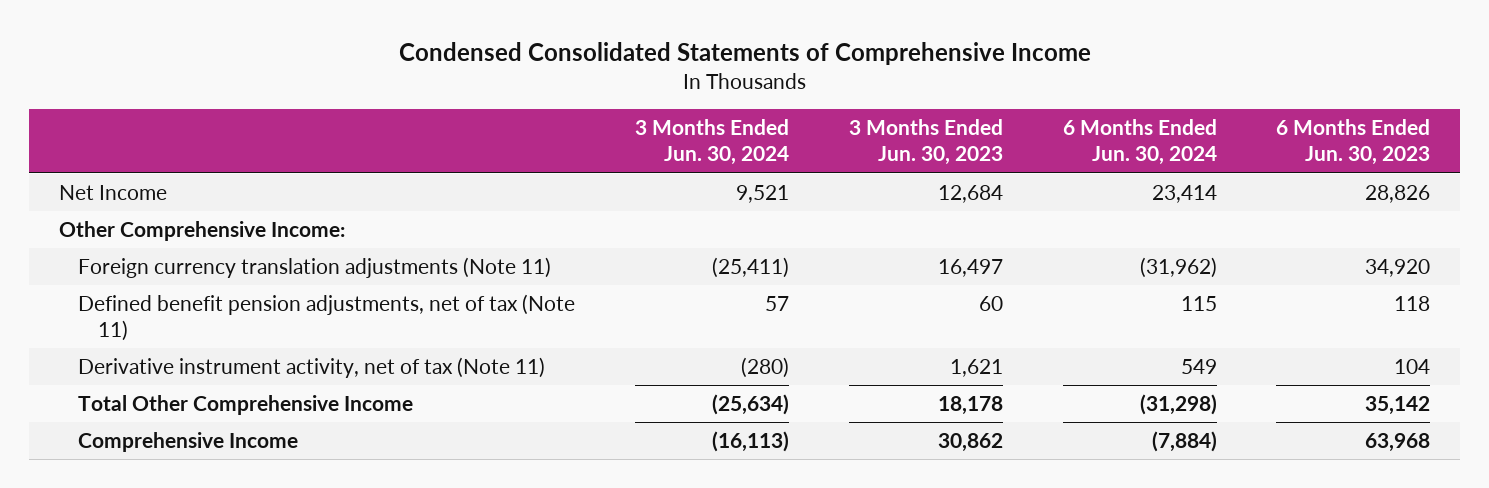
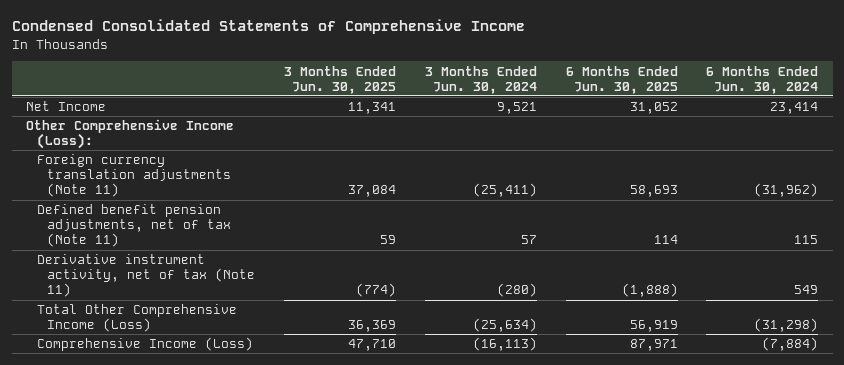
- | 3 Months Ended Jun. 30, 2024 | 3 Months Ended Jun. 30, 2023 | 6 Months Ended Jun. 30, 2024 | 6 Months Ended Jun. 30, 2023
+ | 3 Months Ended Jun. 30, 2025 | 3 Months Ended Jun. 30, 2024 | 6 Months Ended Jun. 30, 2025 | 6 Months Ended Jun. 30, 2024
- Other Comprehensive Income:
+ Other Comprehensive Income (Loss):
- Total Other Comprehensive Income | (25,634) | 18,178 | (31,298) | 35,142
- Comprehensive Income | (16,113) | 30,862 | (7,884) | 63,968
+ Total Other Comprehensive Income (Loss) | 36,369 | (25,634) | 56,919 | (31,298)
+ Comprehensive Income (Loss) | 47,710 | (16,113) | 87,971 | (7,884)

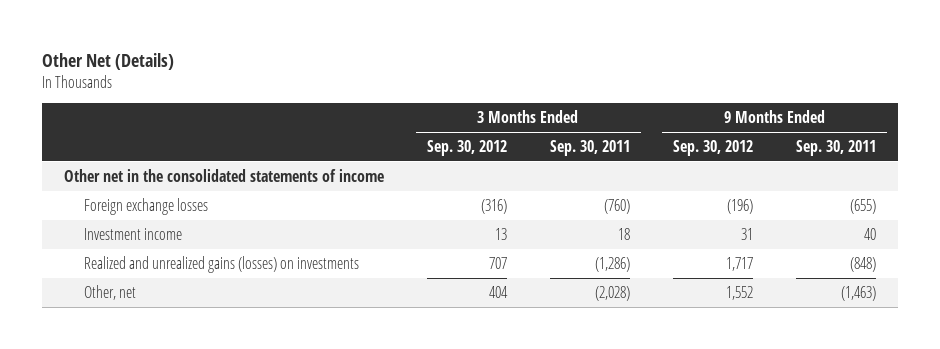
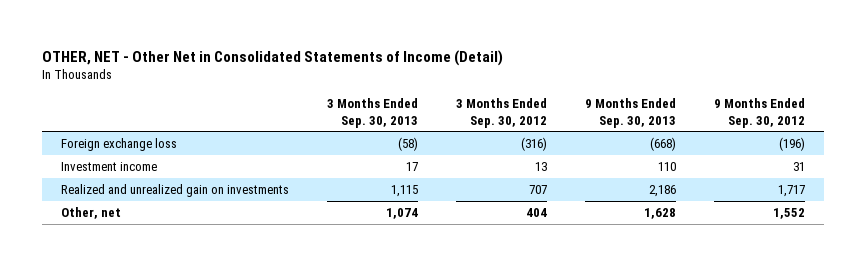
- Other Net (Details)
+ OTHER, NET - Other Net in Consolidated Statements of Income (Detail)
- | 3 Months Ended Sep. 30, 2012 | 3 Months Ended Sep. 30, 2011 | 9 Months Ended Sep. 30, 2012 | 9 Months Ended Sep. 30, 2011
+ | 3 Months Ended Sep. 30, 2013 | 3 Months Ended Sep. 30, 2012 | 9 Months Ended Sep. 30, 2013 | 9 Months Ended Sep. 30, 2012
- Other net in the consolidated statements of income
- Foreign exchange losses | (316) | (760) | (196) | (655)
+ Foreign exchange loss | (58) | (316) | (668) | (196)
- Realized and unrealized gains (losses) on investments | 707 | (1,286) | 1,717 | (848)
+ Realized and unrealized gain on investments | 1,115 | 707 | 2,186 | 1,717

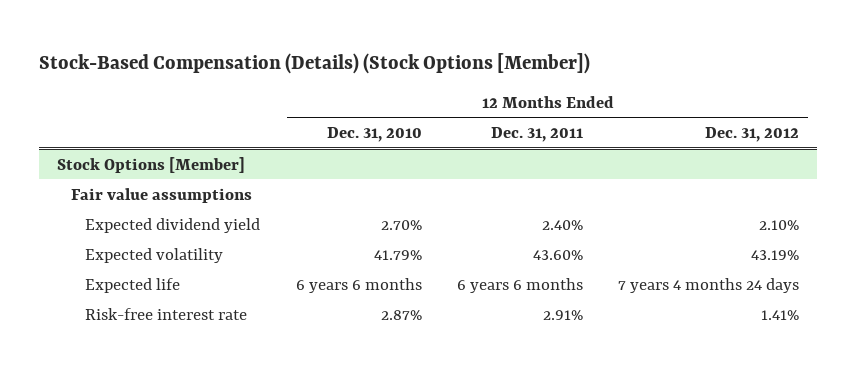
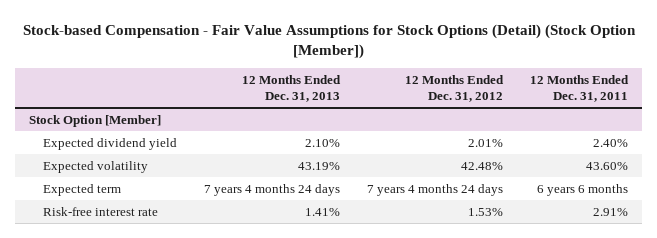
- Stock-Based Compensation (Details) (Stock Options [Member])
+ Stock-based Compensation - Fair Value Assumptions for Stock Options (Detail) (Stock Option [Member])
- | 12 Months Ended Dec. 31, 2010 | 12 Months Ended Dec. 31, 2011 | 12 Months Ended Dec. 31, 2012
+ | 12 Months Ended Dec. 31, 2013 | 12 Months Ended Dec. 31, 2012 | 12 Months Ended Dec. 31, 2011
- Stock Options [Member]
- Fair value assumptions
- Expected dividend yield | 2.70% | 2.40% | 2.10%
- Expected volatility | 41.79% | 43.60% | 43.19%
- Expected life | 6 years 6 months | 6 years 6 months | 7 years 4 months 24 days
- Risk-free interest rate | 2.87% | 2.91% | 1.41%
+ Stock Option [Member]
+ Expected dividend yield | 2.10% | 2.01% | 2.40%
+ Expected volatility | 43.19% | 42.48% | 43.60%
+ Expected term | 7 years 4 months 24 days | 7 years 4 months 24 days | 6 years 6 months
+ Risk-free interest rate | 1.41% | 1.53% | 2.91%

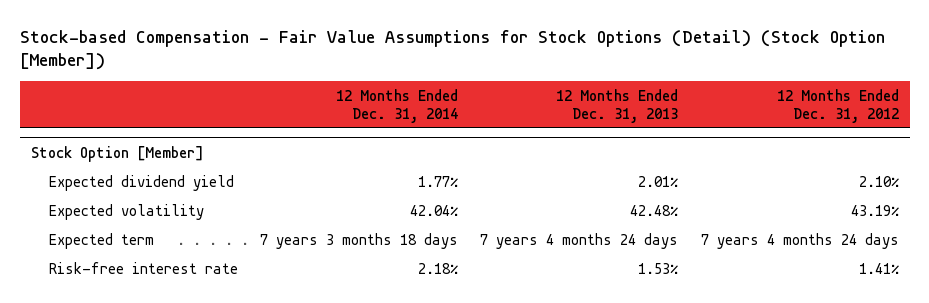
- | 12 Months Ended Dec. 31, 2013 | 12 Months Ended Dec. 31, 2012 | 12 Months Ended Dec. 31, 2011
+ | 12 Months Ended Dec. 31, 2014 | 12 Months Ended Dec. 31, 2013 | 12 Months Ended Dec. 31, 2012
@ Stock Option [Member]
- Expected dividend yield | 2.10% | 2.01% | 2.40%
- Expected volatility | 43.19% | 42.48% | 43.60%
+ Expected dividend yield | 1.77% | 2.01% | 2.10%
+ Expected volatility | 42.04% | 42.48% | 43.19%
- Risk-free interest rate | 1.41% | 1.53% | 2.91%
+ Risk-free interest rate | 2.18% | 1.53% | 1.41%

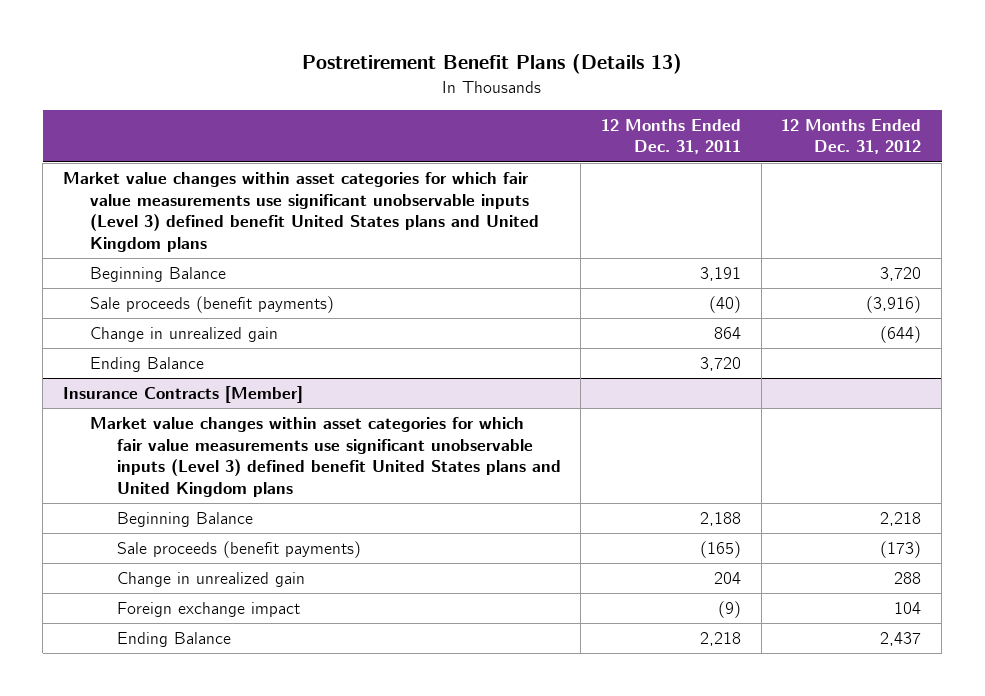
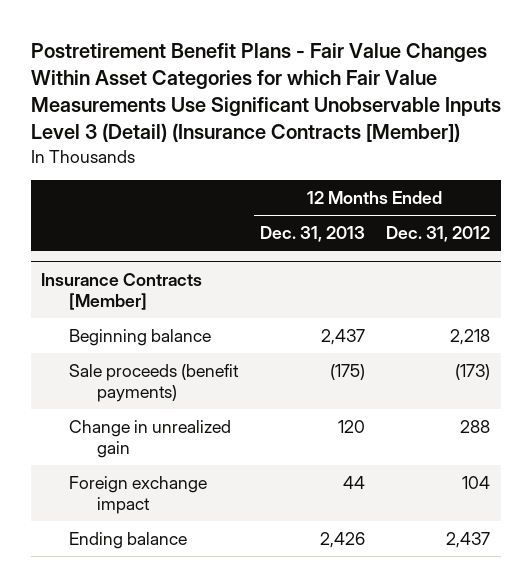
- Postretirement Benefit Plans (Details 13)
+ Postretirement Benefit Plans - Fair Value Changes Within Asset Categories for which Fair Value Measurements Use Significant Unobservable Inputs Level 3 (Detail) (Insurance Contracts [Member])
- | 12 Months Ended Dec. 31, 2011 | 12 Months Ended Dec. 31, 2012
+ | 12 Months Ended Dec. 31, 2013 | 12 Months Ended Dec. 31, 2012
- Market value changes within asset categories for which fair value measurements use significant unobservable inputs (Level 3) defined benefit United States plans and United Kingdom plans
- Beginning Balance | 3,191 | 3,720
- Sale proceeds (benefit payments) | (40) | (3,916)
- Change in unrealized gain | 864 | (644)
- Ending Balance | 3,720 |
@ Insurance Contracts [Member]
- Market value changes within asset categories for which fair value measurements use significant unobservable inputs (Level 3) defined benefit United States plans and United Kingdom plans
- Beginning Balance | 2,188 | 2,218
+ Beginning balance | 2,437 | 2,218
- Ending Balance | 2,218 | 2,437
+ Ending balance | 2,426 | 2,437

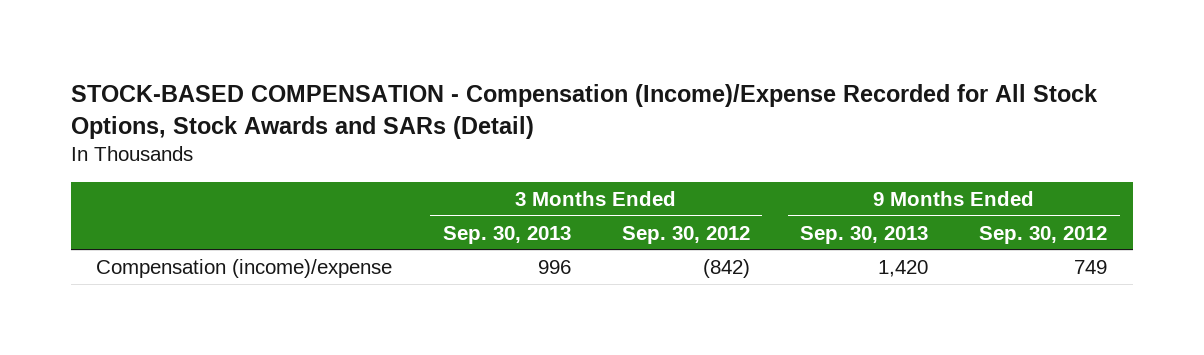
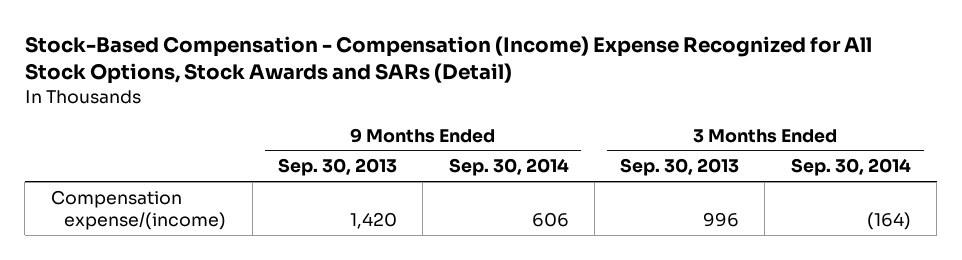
- STOCK-BASED COMPENSATION - Compensation (Income)/Expense Recorded for All Stock Options, Stock Awards and SARs (Detail)
+ Stock-Based Compensation - Compensation (Income) Expense Recognized for All Stock Options, Stock Awards and SARs (Detail)
- | 3 Months Ended Sep. 30, 2013 | 3 Months Ended Sep. 30, 2012 | 9 Months Ended Sep. 30, 2013 | 9 Months Ended Sep. 30, 2012
+ | 9 Months Ended Sep. 30, 2013 | 9 Months Ended Sep. 30, 2014 | 3 Months Ended Sep. 30, 2013 | 3 Months Ended Sep. 30, 2014
- Compensation (income)/expense | 996 | (842) | 1,420 | 749
+ Compensation expense/(income) | 1,420 | 606 | 996 | (164)

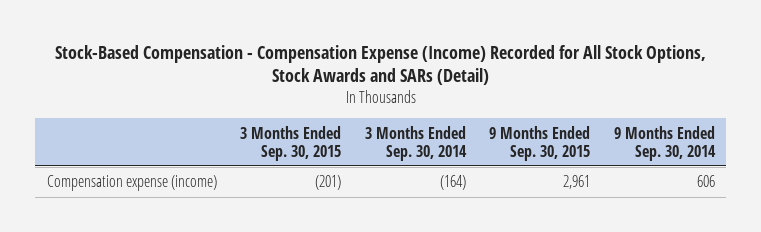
- Stock-Based Compensation - Compensation (Income) Expense Recognized for All Stock Options, Stock Awards and SARs (Detail)
+ Stock-Based Compensation - Compensation Expense (Income) Recorded for All Stock Options, Stock Awards and SARs (Detail)
- | 9 Months Ended Sep. 30, 2013 | 9 Months Ended Sep. 30, 2014 | 3 Months Ended Sep. 30, 2013 | 3 Months Ended Sep. 30, 2014
+ | 3 Months Ended Sep. 30, 2015 | 3 Months Ended Sep. 30, 2014 | 9 Months Ended Sep. 30, 2015 | 9 Months Ended Sep. 30, 2014
- Compensation expense/(income) | 1,420 | 606 | 996 | (164)
+ Compensation expense (income) | (201) | (164) | 2,961 | 606

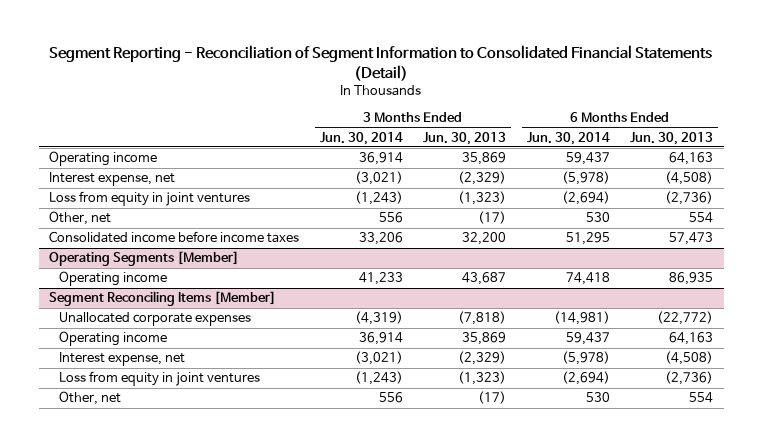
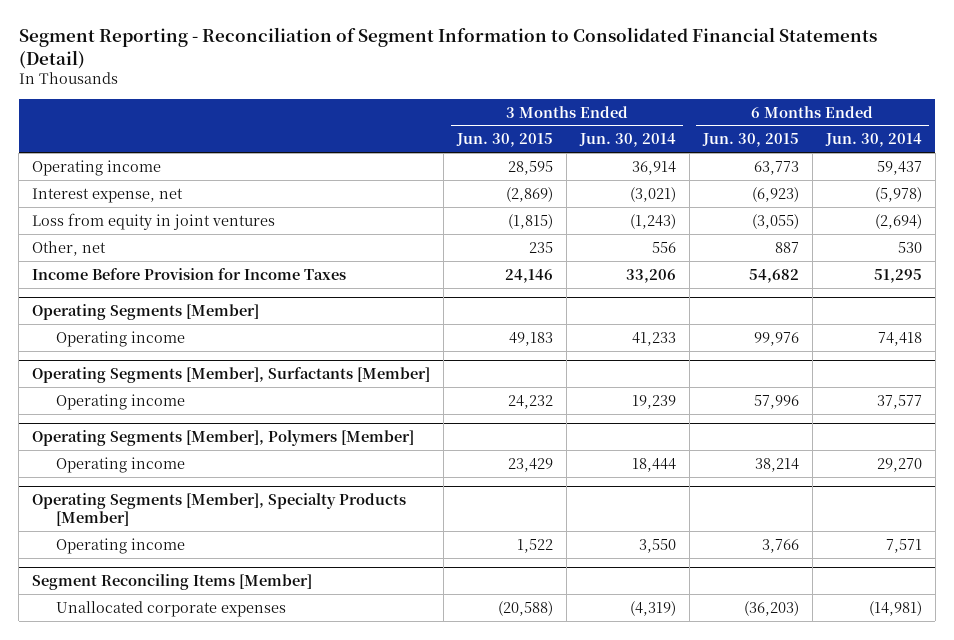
- | 3 Months Ended Jun. 30, 2014 | 3 Months Ended Jun. 30, 2013 | 6 Months Ended Jun. 30, 2014 | 6 Months Ended Jun. 30, 2013
+ | 3 Months Ended Jun. 30, 2015 | 3 Months Ended Jun. 30, 2014 | 6 Months Ended Jun. 30, 2015 | 6 Months Ended Jun. 30, 2014
- Consolidated income before income taxes | 33,206 | 32,200 | 51,295 | 57,473
+ Income Before Provision for Income Taxes | 24,146 | 33,206 | 54,682 | 51,295
+ Operating Segments [Member], Surfactants [Member]
+ Operating income | 24,232 | 19,239 | 57,996 | 37,577
+ Operating Segments [Member], Polymers [Member]
+ Operating income | 23,429 | 18,444 | 38,214 | 29,270
+ Operating Segments [Member], Specialty Products [Member]
+ Operating income | 1,522 | 3,550 | 3,766 | 7,571
@ Segment Reconciling Items [Member]
- Operating income | 36,914 | 35,869 | 59,437 | 64,163
- Interest expense, net | (3,021) | (2,329) | (5,978) | (4,508)
- Loss from equity in joint ventures | (1,243) | (1,323) | (2,694) | (2,736)
- Other, net | 556 | (17) | 530 | 554

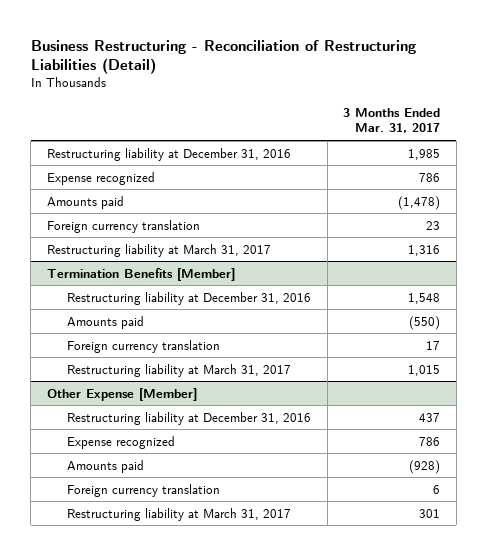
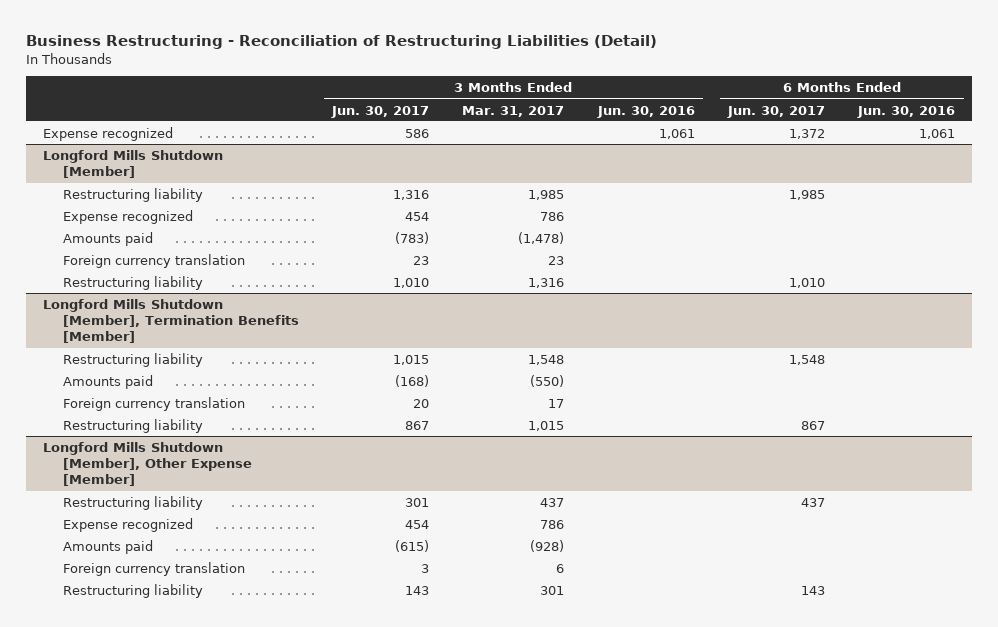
- | 3 Months Ended Mar. 31, 2017
+ | 3 Months Ended Jun. 30, 2017 | 3 Months Ended Mar. 31, 2017 | 3 Months Ended Jun. 30, 2016 | 6 Months Ended Jun. 30, 2017 | 6 Months Ended Jun. 30, 2016
- Restructuring liability at December 31, 2016 | 1,985
+ Expense recognized | 586 | | 1,061 | 1,372 | 1,061
+ Longford Mills Shutdown [Member]
+ Restructuring liability | 1,316 | 1,985 | | 1,985 |
- Restructuring liability at March 31, 2017 | 1,316
- Termination Benefits [Member]
- Restructuring liability at December 31, 2016 | 1,548
+ Restructuring liability | 1,010 | 1,316 | | 1,010 |
+ Longford Mills Shutdown [Member], Termination Benefits [Member]
+ Restructuring liability | 1,015 | 1,548 | | 1,548 |
- Restructuring liability at March 31, 2017 | 1,015
- Other Expense [Member]
- Restructuring liability at December 31, 2016 | 437
+ Restructuring liability | 867 | 1,015 | | 867 |
+ Longford Mills Shutdown [Member], Other Expense [Member]
+ Restructuring liability | 301 | 437 | | 437 |
- Restructuring liability at March 31, 2017 | 301
+ Restructuring liability | 143 | 301 | | 143 |

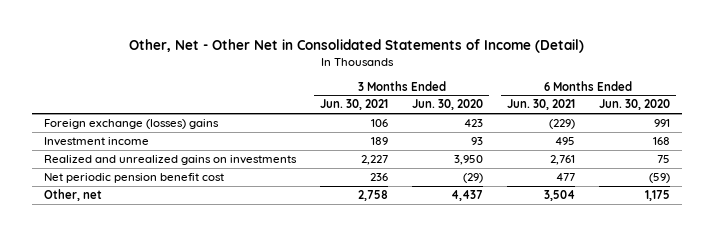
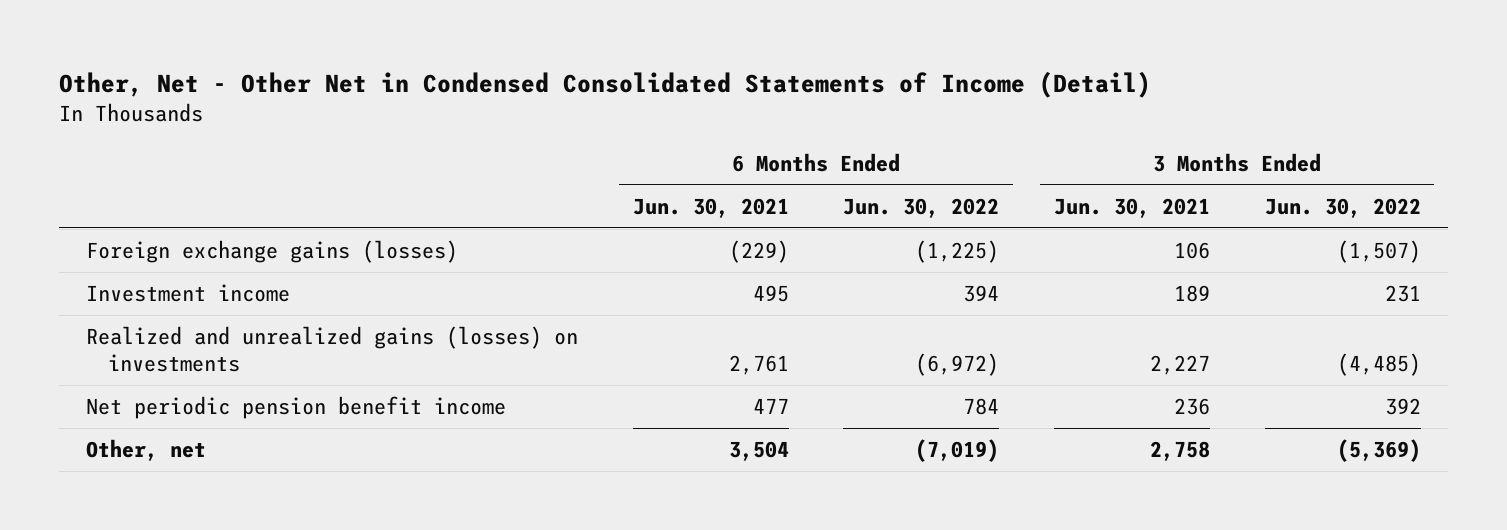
- Other, Net - Other Net in Consolidated Statements of Income (Detail)
+ Other, Net - Other Net in Condensed Consolidated Statements of Income (Detail)
- | 3 Months Ended Jun. 30, 2021 | 3 Months Ended Jun. 30, 2020 | 6 Months Ended Jun. 30, 2021 | 6 Months Ended Jun. 30, 2020
+ | 6 Months Ended Jun. 30, 2021 | 6 Months Ended Jun. 30, 2022 | 3 Months Ended Jun. 30, 2021 | 3 Months Ended Jun. 30, 2022
- Foreign exchange (losses) gains | 106 | 423 | (229) | 991
+ Foreign exchange gains (losses) | (229) | (1,225) | 106 | (1,507)
- Realized and unrealized gains on investments | 2,227 | 3,950 | 2,761 | 75
- Net periodic pension benefit cost | 236 | (29) | 477 | (59)
+ Realized and unrealized gains (losses) on investments | 2,761 | (6,972) | 2,227 | (4,485)
+ Net periodic pension benefit income | 477 | 784 | 236 | 392

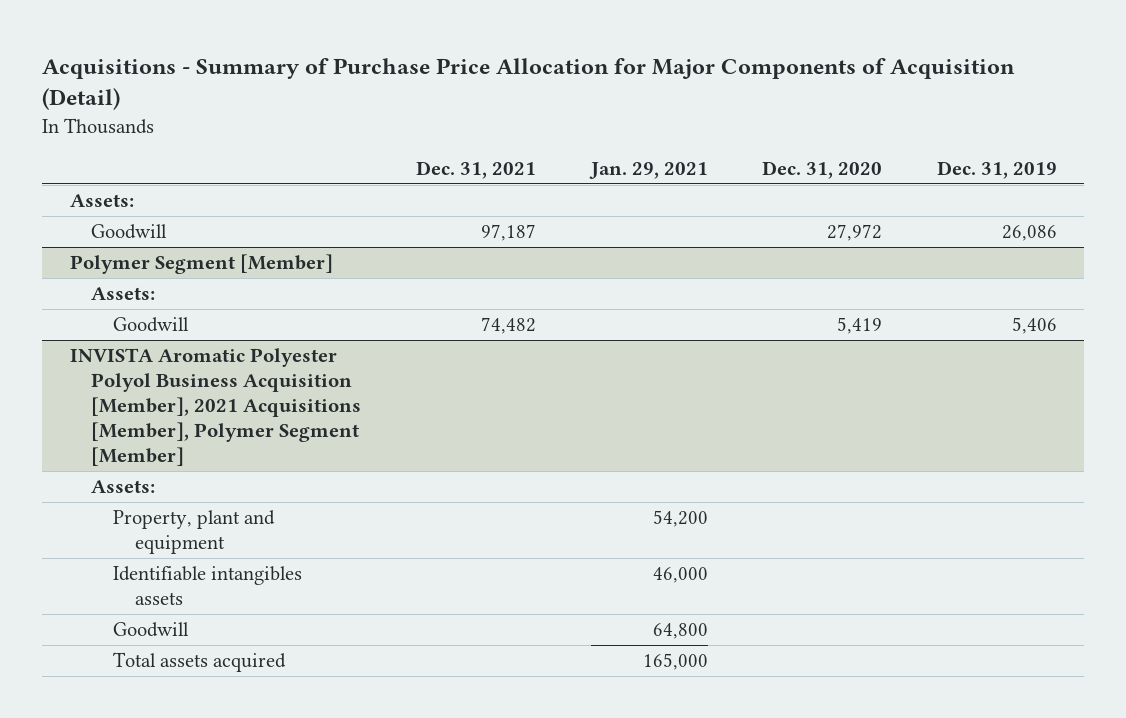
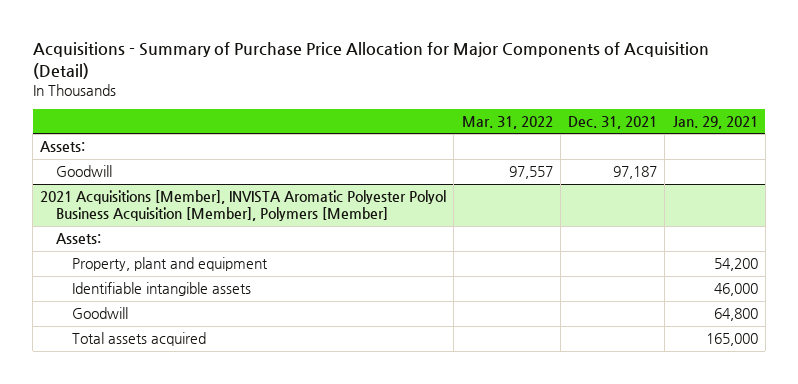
- | Dec. 31, 2021 | Jan. 29, 2021 | Dec. 31, 2020 | Dec. 31, 2019
+ | Mar. 31, 2022 | Dec. 31, 2021 | Jan. 29, 2021
- Polymer Segment [Member]
- Assets:
- Goodwill | 74,482 | | 5,419 | 5,406
- INVISTA Aromatic Polyester Polyol Business Acquisition [Member], 2021 Acquisitions [Member], Polymer Segment [Member]
+ 2021 Acquisitions [Member], INVISTA Aromatic Polyester Polyol Business Acquisition [Member], Polymers [Member]
- Identifiable intangibles assets | | 46,000 | |
+ Identifiable intangible assets | | | 46,000

